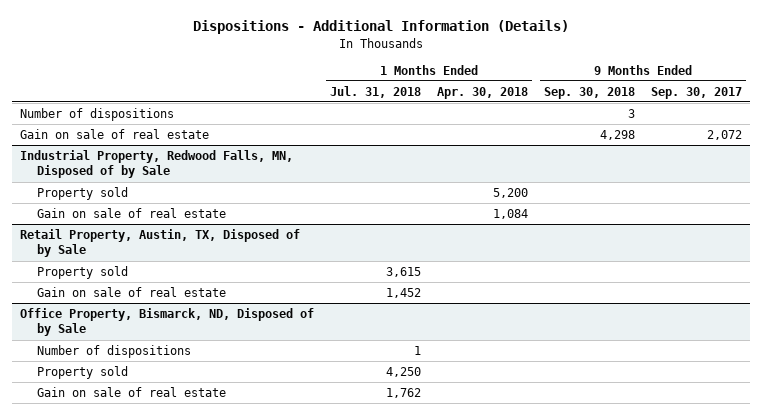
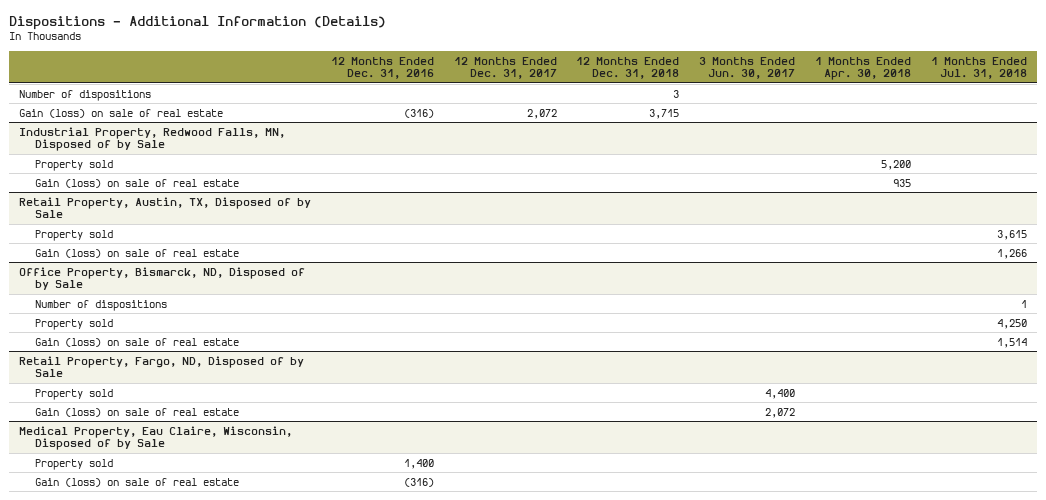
- | 1 Months Ended Jul. 31, 2018 | 1 Months Ended Apr. 30, 2018 | 9 Months Ended Sep. 30, 2018 | 9 Months Ended Sep. 30, 2017
+ | 12 Months Ended Dec. 31, 2016 | 12 Months Ended Dec. 31, 2017 | 12 Months Ended Dec. 31, 2018 | 3 Months Ended Jun. 30, 2017 | 1 Months Ended Apr. 30, 2018 | 1 Months Ended Jul. 31, 2018
- Gain on sale of real estate | | | 4,298 | 2,072
+ Gain (loss) on sale of real estate | (316) | 2,072 | 3,715 | | |
@ Industrial Property, Redwood Falls, MN, Disposed of by Sale
- Gain on sale of real estate | | 1,084 | |
+ Gain (loss) on sale of real estate | | | | | 935 |
@ Retail Property, Austin, TX, Disposed of by Sale
- Gain on sale of real estate | 1,452 | | |
+ Gain (loss) on sale of real estate | | | | | | 1,266
@ Office Property, Bismarck, ND, Disposed of by Sale
- Gain on sale of real estate | 1,762 | | |
+ Gain (loss) on sale of real estate | | | | | | 1,514
+ Retail Property, Fargo, ND, Disposed of by Sale
+ Property sold | | | | 4,400 | |
+ Gain (loss) on sale of real estate | | | | 2,072 | |
+ Medical Property, Eau Claire, Wisconsin, Disposed of by Sale
+ Property sold | 1,400 | | | | |
+ Gain (loss) on sale of real estate | (316) | | | | |

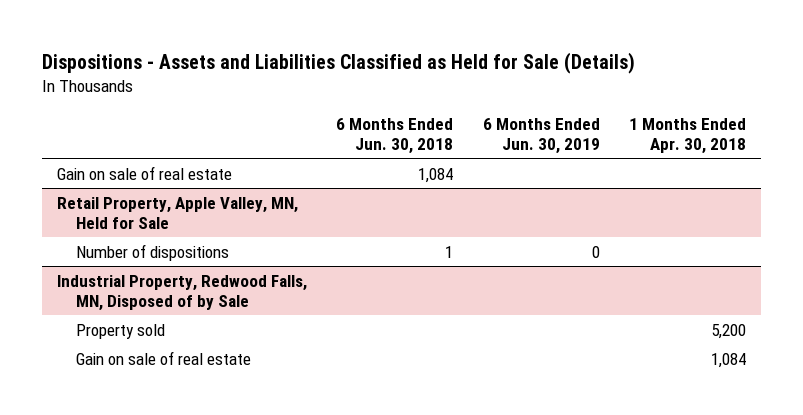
- Dispositions - Additional Information (Details)
+ Dispositions - Assets and Liabilities Classified as Held for Sale (Details)
- | 12 Months Ended Dec. 31, 2016 | 12 Months Ended Dec. 31, 2017 | 12 Months Ended Dec. 31, 2018 | 3 Months Ended Jun. 30, 2017 | 1 Months Ended Apr. 30, 2018 | 1 Months Ended Jul. 31, 2018
+ | 6 Months Ended Jun. 30, 2018 | 6 Months Ended Jun. 30, 2019 | 1 Months Ended Apr. 30, 2018
- Number of dispositions | | | 3 | | |
- Gain (loss) on sale of real estate | (316) | 2,072 | 3,715 | | |
+ Gain on sale of real estate | 1,084 | |
+ Retail Property, Apple Valley, MN, Held for Sale
+ Number of dispositions | 1 | 0 |
@ Industrial Property, Redwood Falls, MN, Disposed of by Sale
- Gain (loss) on sale of real estate | | | | | 935 |
- Retail Property, Austin, TX, Disposed of by Sale
- Property sold | | | | | | 3,615
- Gain (loss) on sale of real estate | | | | | | 1,266
- Office Property, Bismarck, ND, Disposed of by Sale
- Number of dispositions | | | | | | 1
- Property sold | | | | | | 4,250
- Gain (loss) on sale of real estate | | | | | | 1,514
- Retail Property, Fargo, ND, Disposed of by Sale
- Property sold | | | | 4,400 | |
- Gain (loss) on sale of real estate | | | | 2,072 | |
- Medical Property, Eau Claire, Wisconsin, Disposed of by Sale
- Property sold | 1,400 | | | | |
- Gain (loss) on sale of real estate | (316) | | | | |
@ Industrial Property, Redwood Falls, MN, Disposed of by Sale
+ Gain on sale of real estate | | | 1,084

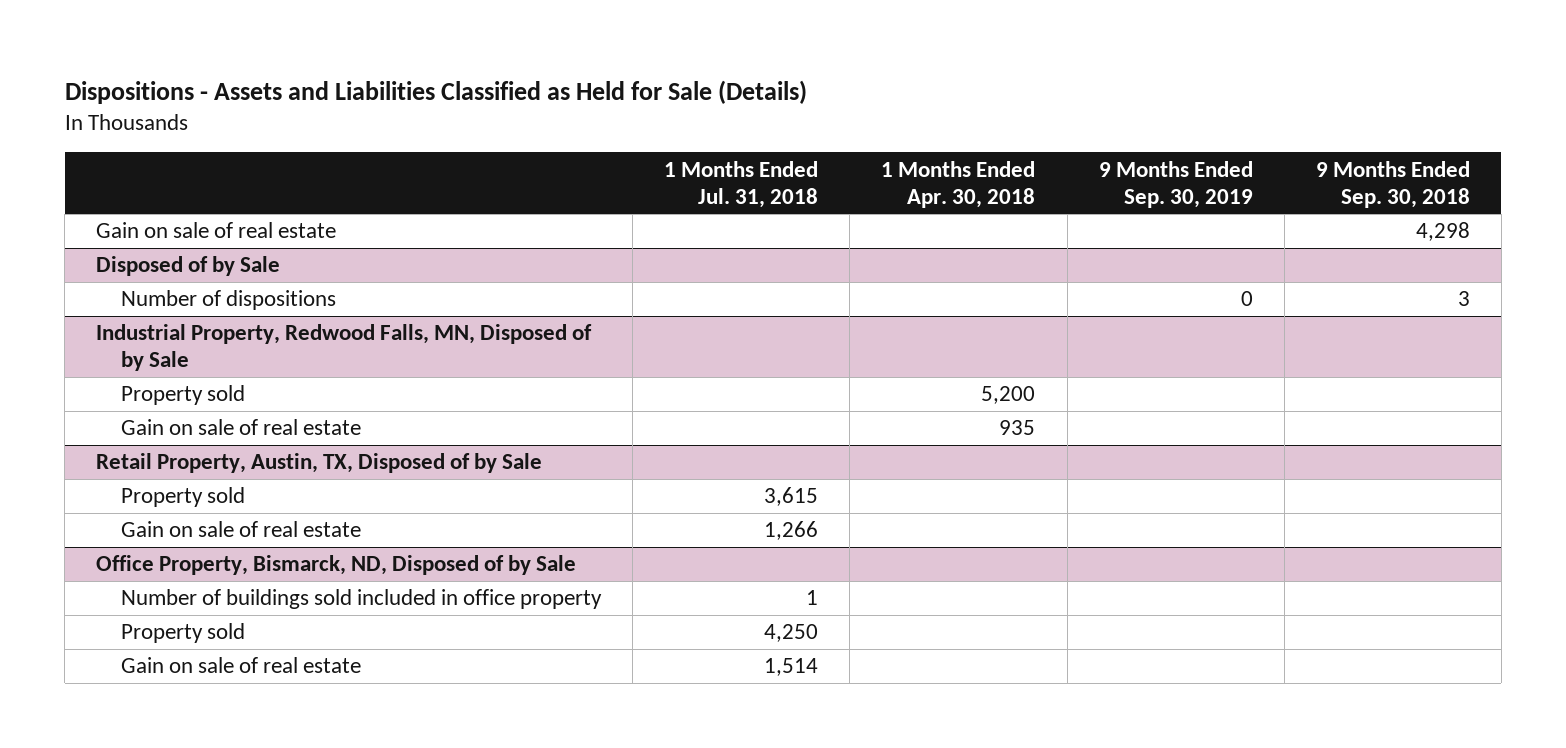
- | 6 Months Ended Jun. 30, 2018 | 6 Months Ended Jun. 30, 2019 | 1 Months Ended Apr. 30, 2018
+ | 1 Months Ended Jul. 31, 2018 | 1 Months Ended Apr. 30, 2018 | 9 Months Ended Sep. 30, 2019 | 9 Months Ended Sep. 30, 2018
- Retail Property, Apple Valley, MN, Held for Sale
- Number of dispositions | 1 | 0 |
+ Disposed of by Sale
+ Number of dispositions | | | 0 | 3
@ Industrial Property, Redwood Falls, MN, Disposed of by Sale
- Gain on sale of real estate | | | 1,084
+ Gain on sale of real estate | | 935 | |
+ Retail Property, Austin, TX, Disposed of by Sale
+ Property sold | 3,615 | | |
+ Gain on sale of real estate | 1,266 | | |
+ Office Property, Bismarck, ND, Disposed of by Sale
+ Number of buildings sold included in office property | 1 | | |
+ Property sold | 4,250 | | |
+ Gain on sale of real estate | 1,514 | | |

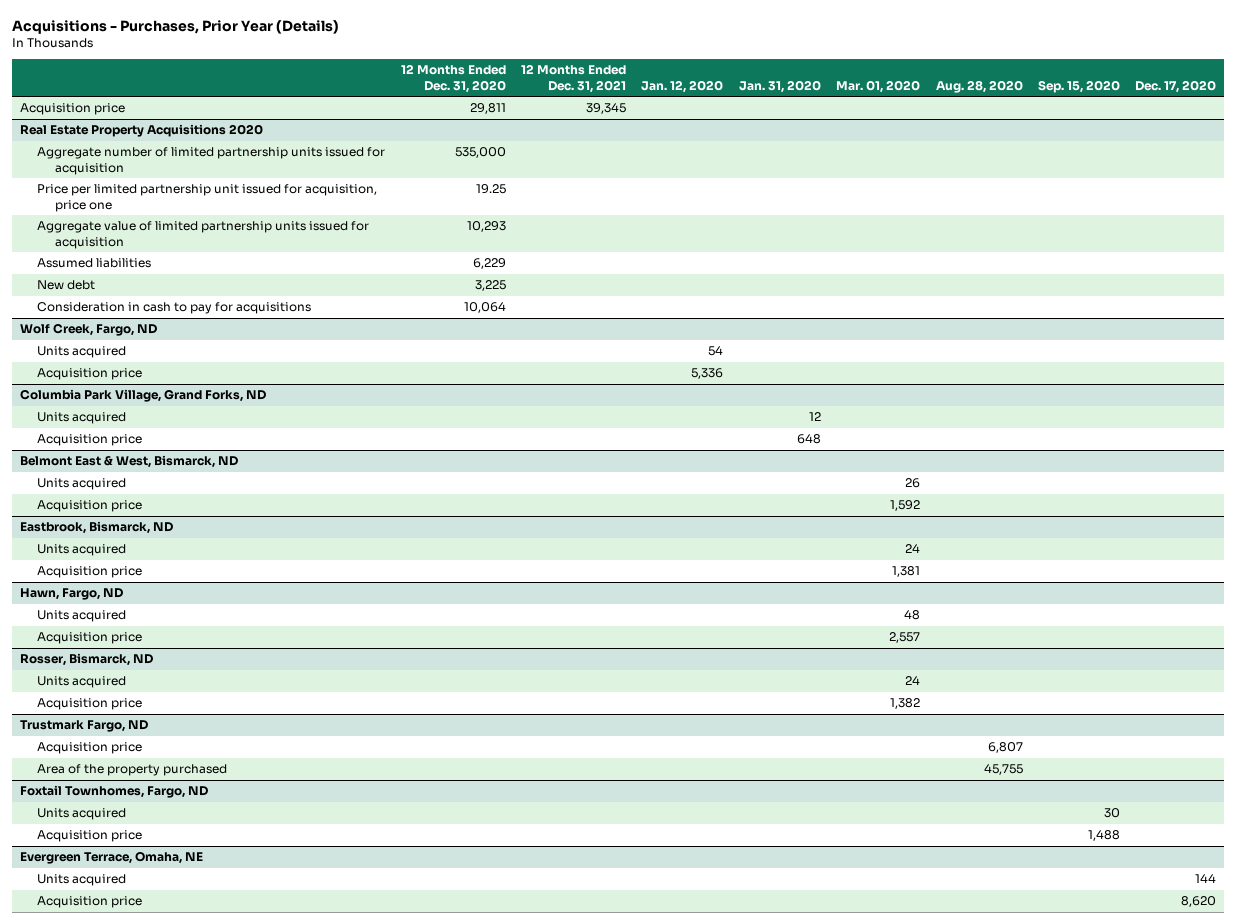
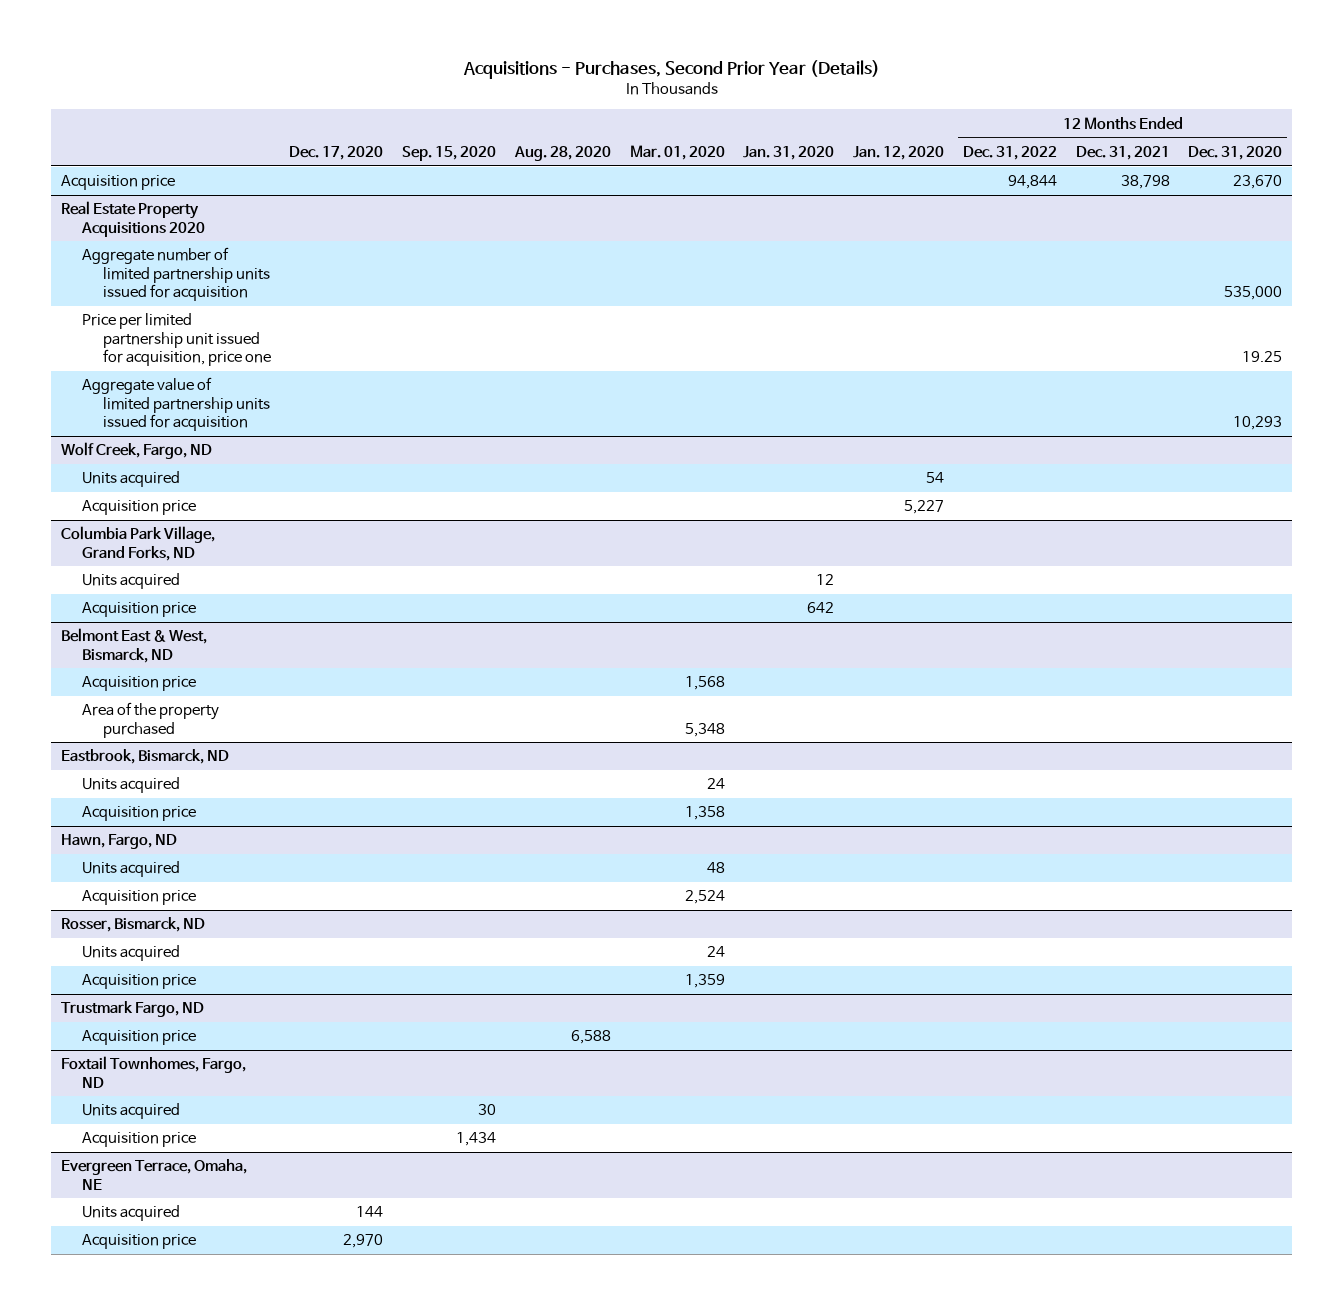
- Acquisitions - Purchases, Prior Year (Details)
+ Acquisitions - Purchases, Second Prior Year (Details)
- | 12 Months Ended Dec. 31, 2020 | 12 Months Ended Dec. 31, 2021 | Jan. 12, 2020 | Jan. 31, 2020 | Mar. 01, 2020 | Aug. 28, 2020 | Sep. 15, 2020 | Dec. 17, 2020
+ | Dec. 17, 2020 | Sep. 15, 2020 | Aug. 28, 2020 | Mar. 01, 2020 | Jan. 31, 2020 | Jan. 12, 2020 | 12 Months Ended Dec. 31, 2022 | 12 Months Ended Dec. 31, 2021 | 12 Months Ended Dec. 31, 2020
- Acquisition price | 29,811 | 39,345 | | | | | |
+ Acquisition price | | | | | | | 94,844 | 38,798 | 23,670
@ Real Estate Property Acquisitions 2020
- Assumed liabilities | 6,229 | | | | | | |
- New debt | 3,225 | | | | | | |
- Consideration in cash to pay for acquisitions | 10,064 | | | | | | |
@ Wolf Creek, Fargo, ND
- Acquisition price | | | 5,336 | | | | |
+ Acquisition price | | | | | | 5,227 | | |
@ Columbia Park Village, Grand Forks, ND
- Acquisition price | | | | 648 | | | |
+ Acquisition price | | | | | 642 | | | |
@ Belmont East & West, Bismarck, ND
- Units acquired | | | | | 26 | | |
- Acquisition price | | | | | 1,592 | | |
+ Acquisition price | | | | 1,568 | | | | |
+ Area of the property purchased | | | | 5,348 | | | | |
@ Eastbrook, Bismarck, ND
- Acquisition price | | | | | 1,381 | | |
+ Acquisition price | | | | 1,358 | | | | |
@ Hawn, Fargo, ND
- Acquisition price | | | | | 2,557 | | |
+ Acquisition price | | | | 2,524 | | | | |
@ Rosser, Bismarck, ND
- Acquisition price | | | | | 1,382 | | |
+ Acquisition price | | | | 1,359 | | | | |
@ Trustmark Fargo, ND
- Acquisition price | | | | | | 6,807 | |
- Area of the property purchased | | | | | | 45,755 | |
+ Acquisition price | | | 6,588 | | | | | |
@ Foxtail Townhomes, Fargo, ND
- Acquisition price | | | | | | | 1,488 |
+ Acquisition price | | 1,434 | | | | | | |
@ Evergreen Terrace, Omaha, NE
- Acquisition price | | | | | | | | 8,620
+ Acquisition price | 2,970 | | | | | | | |

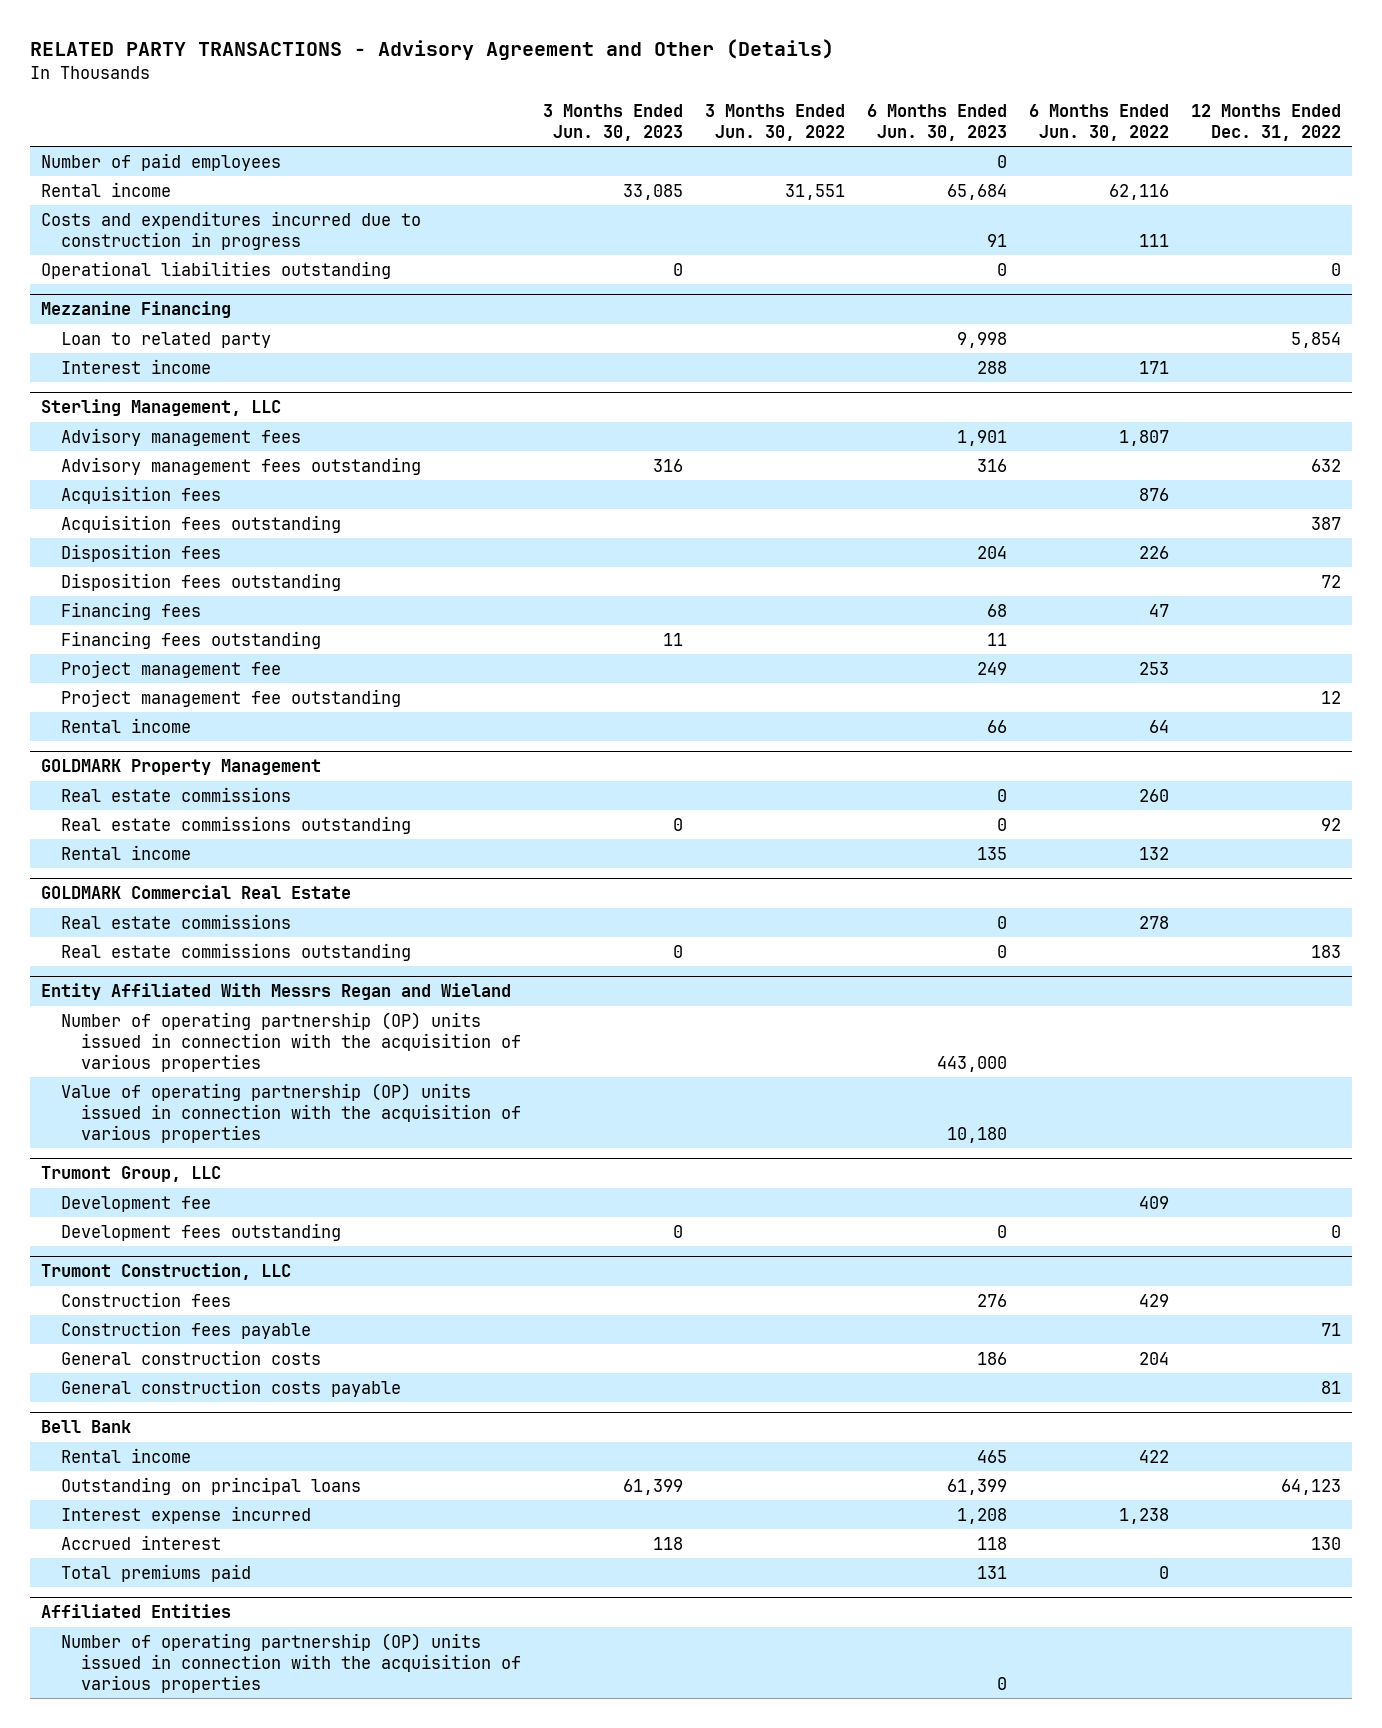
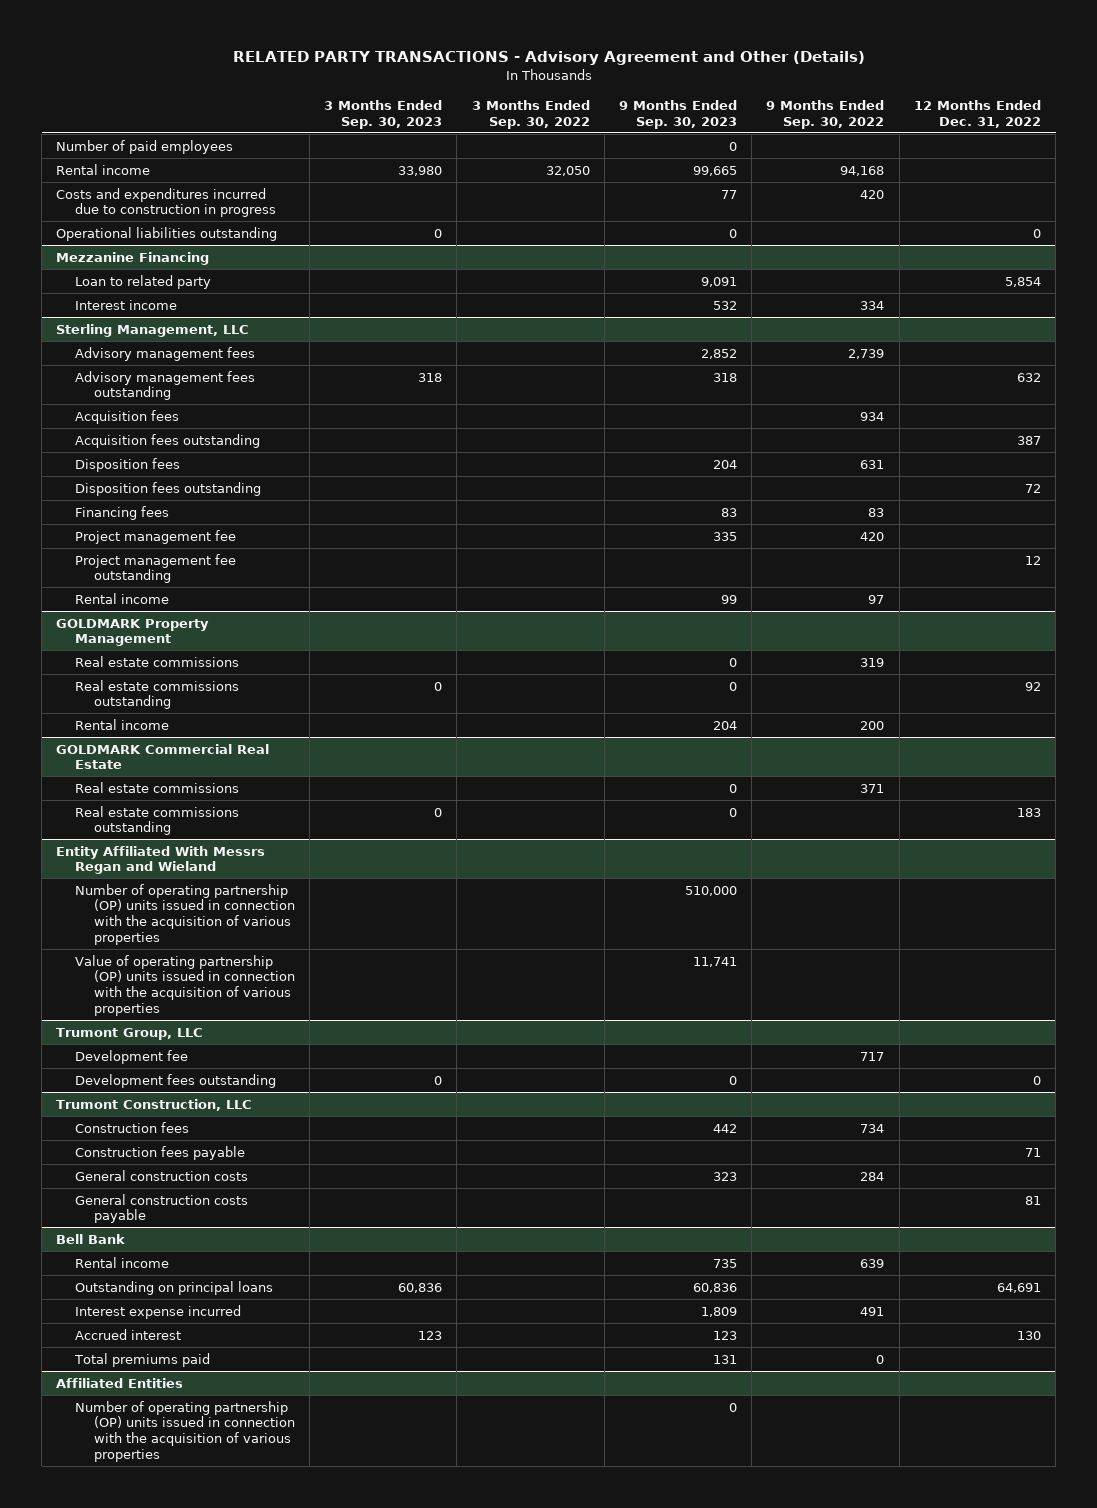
- | 3 Months Ended Jun. 30, 2023 | 3 Months Ended Jun. 30, 2022 | 6 Months Ended Jun. 30, 2023 | 6 Months Ended Jun. 30, 2022 | 12 Months Ended Dec. 31, 2022
+ | 3 Months Ended Sep. 30, 2023 | 3 Months Ended Sep. 30, 2022 | 9 Months Ended Sep. 30, 2023 | 9 Months Ended Sep. 30, 2022 | 12 Months Ended Dec. 31, 2022
@ Sterling Management, LLC
- Financing fees outstanding | 11 | | 11 | |
@ Bell Bank
- Outstanding on principal loans | 61,399 | | 61,399 | | 64,123
+ Outstanding on principal loans | 60,836 | | 60,836 | | 64,691

